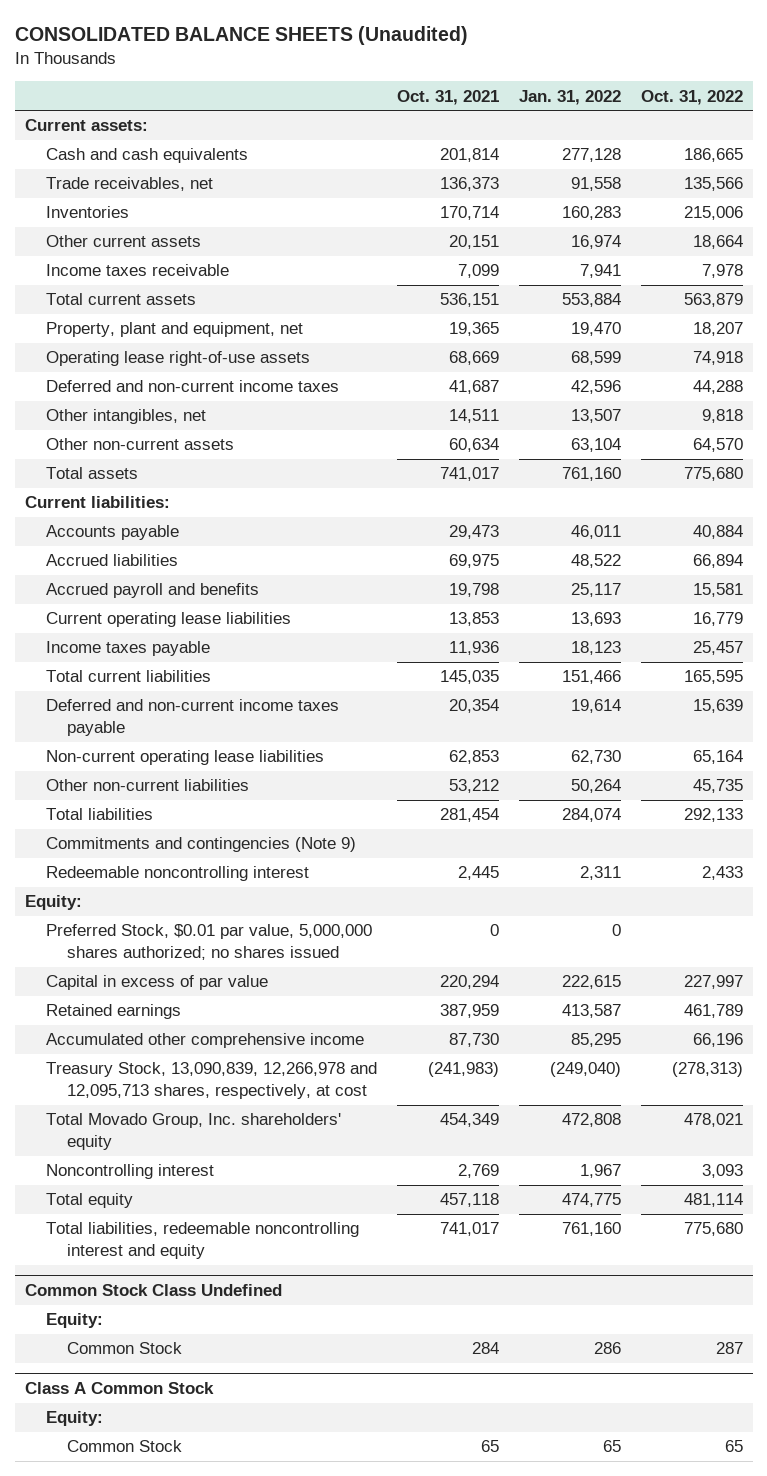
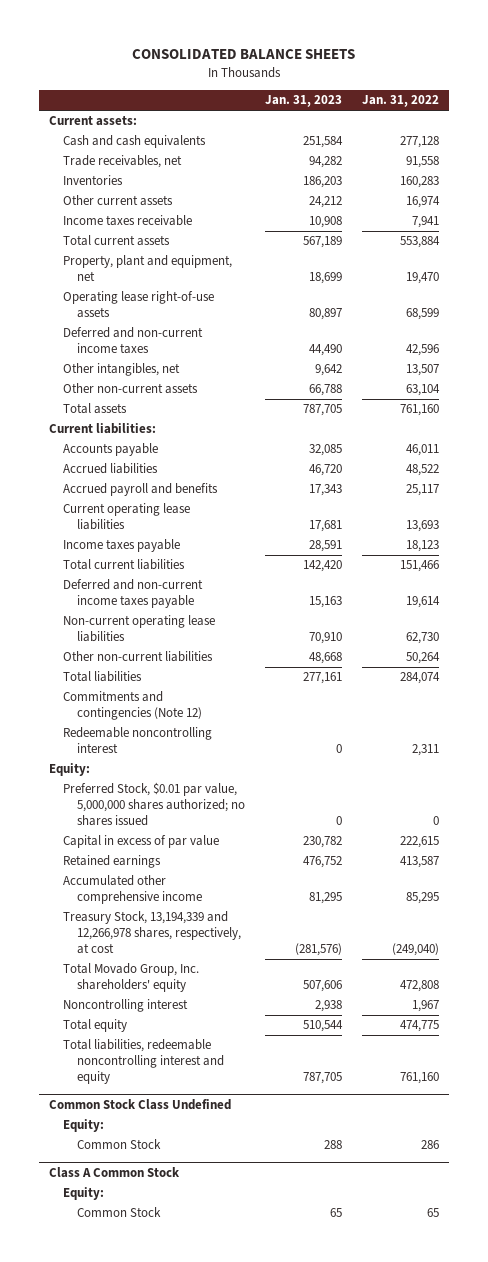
- CONSOLIDATED BALANCE SHEETS (Unaudited)
+ CONSOLIDATED BALANCE SHEETS
- | Oct. 31, 2021 | Jan. 31, 2022 | Oct. 31, 2022
+ | Jan. 31, 2023 | Jan. 31, 2022
- Commitments and contingencies (Note 9)
+ Commitments and contingencies (Note 12)
- Treasury Stock, 13,090,839, 12,266,978 and 12,095,713 shares, respectively, at cost | (241,983) | (249,040) | (278,313)
+ Treasury Stock, 13,194,339 and 12,266,978 shares, respectively, at cost | (281,576) | (249,040)

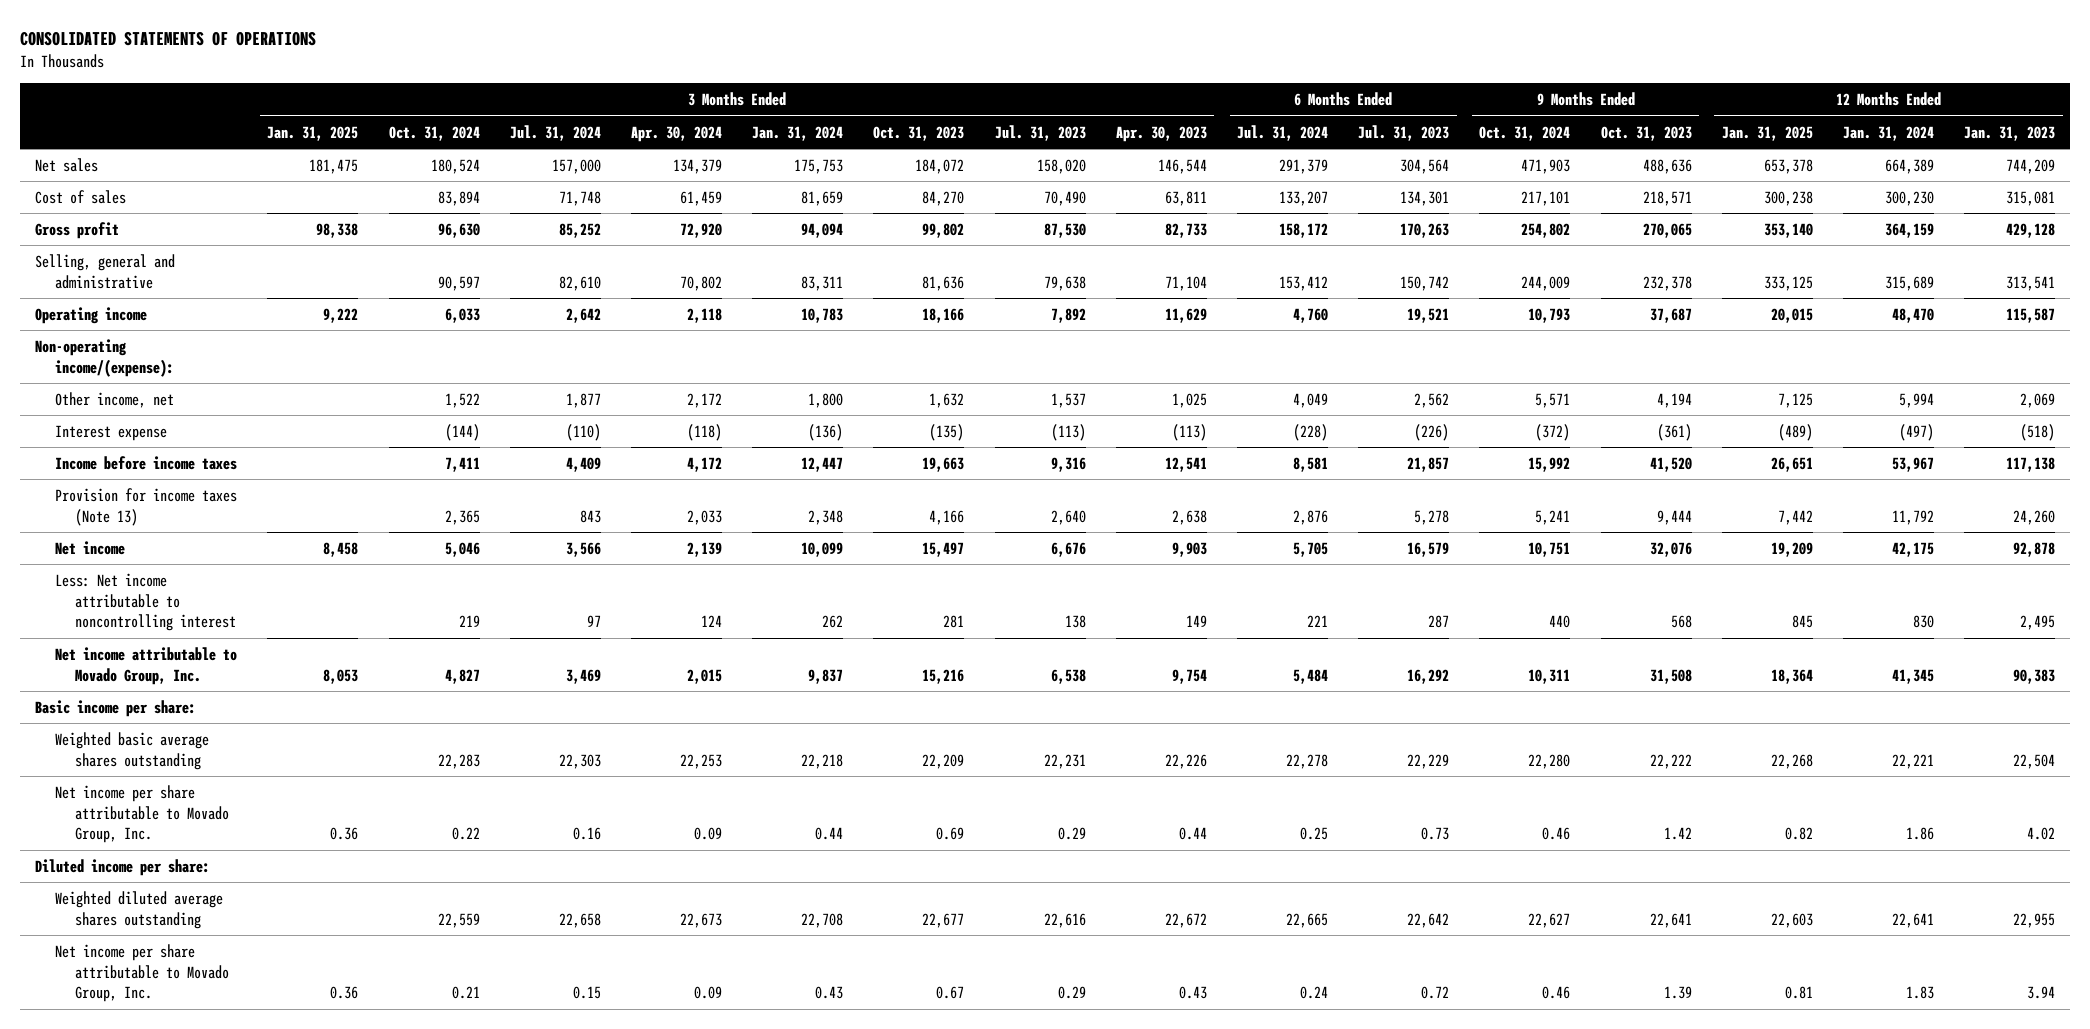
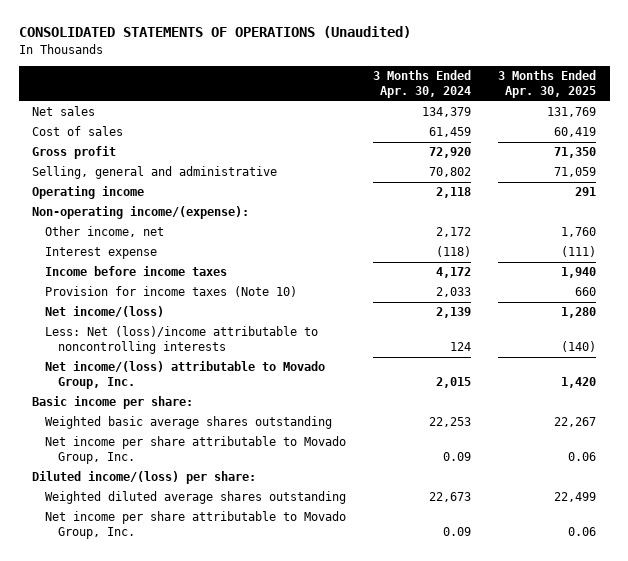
- CONSOLIDATED STATEMENTS OF OPERATIONS
+ CONSOLIDATED STATEMENTS OF OPERATIONS (Unaudited)
- | 3 Months Ended Jan. 31, 2025 | 3 Months Ended Oct. 31, 2024 | 3 Months Ended Jul. 31, 2024 | 3 Months Ended Apr. 30, 2024 | 3 Months Ended Jan. 31, 2024 | 3 Months Ended Oct. 31, 2023 | 3 Months Ended Jul. 31, 2023 | 3 Months Ended Apr. 30, 2023 | 6 Months Ended Jul. 31, 2024 | 6 Months Ended Jul. 31, 2023 | 9 Months Ended Oct. 31, 2024 | 9 Months Ended Oct. 31, 2023 | 12 Months Ended Jan. 31, 2025 | 12 Months Ended Jan. 31, 2024 | 12 Months Ended Jan. 31, 2023
+ | 3 Months Ended Apr. 30, 2024 | 3 Months Ended Apr. 30, 2025
- Provision for income taxes (Note 13) | | 2,365 | 843 | 2,033 | 2,348 | 4,166 | 2,640 | 2,638 | 2,876 | 5,278 | 5,241 | 9,444 | 7,442 | 11,792 | 24,260
- Net income | 8,458 | 5,046 | 3,566 | 2,139 | 10,099 | 15,497 | 6,676 | 9,903 | 5,705 | 16,579 | 10,751 | 32,076 | 19,209 | 42,175 | 92,878
- Less: Net income attributable to noncontrolling interest | | 219 | 97 | 124 | 262 | 281 | 138 | 149 | 221 | 287 | 440 | 568 | 845 | 830 | 2,495
- Net income attributable to Movado Group, Inc. | 8,053 | 4,827 | 3,469 | 2,015 | 9,837 | 15,216 | 6,538 | 9,754 | 5,484 | 16,292 | 10,311 | 31,508 | 18,364 | 41,345 | 90,383
+ Provision for income taxes (Note 10) | 2,033 | 660
+ Net income/(loss) | 2,139 | 1,280
+ Less: Net (loss)/income attributable to noncontrolling interests | 124 | (140)
+ Net income/(loss) attributable to Movado Group, Inc. | 2,015 | 1,420
- Diluted income per share:
+ Diluted income/(loss) per share:

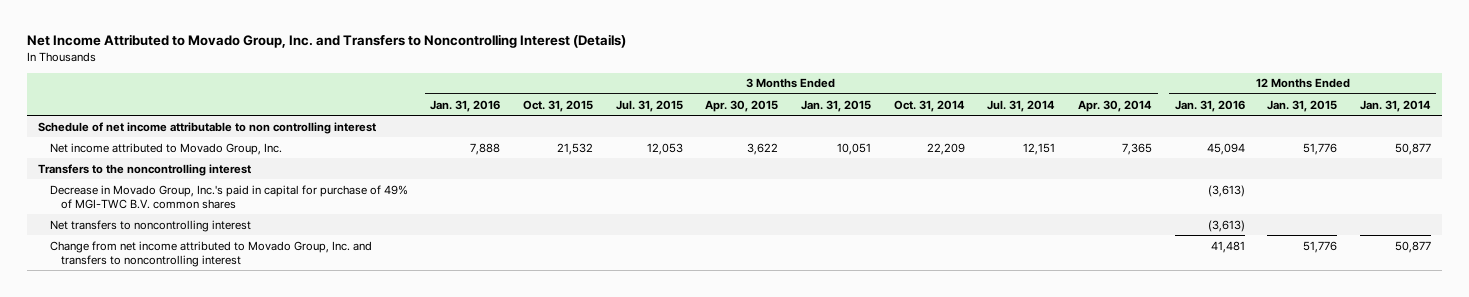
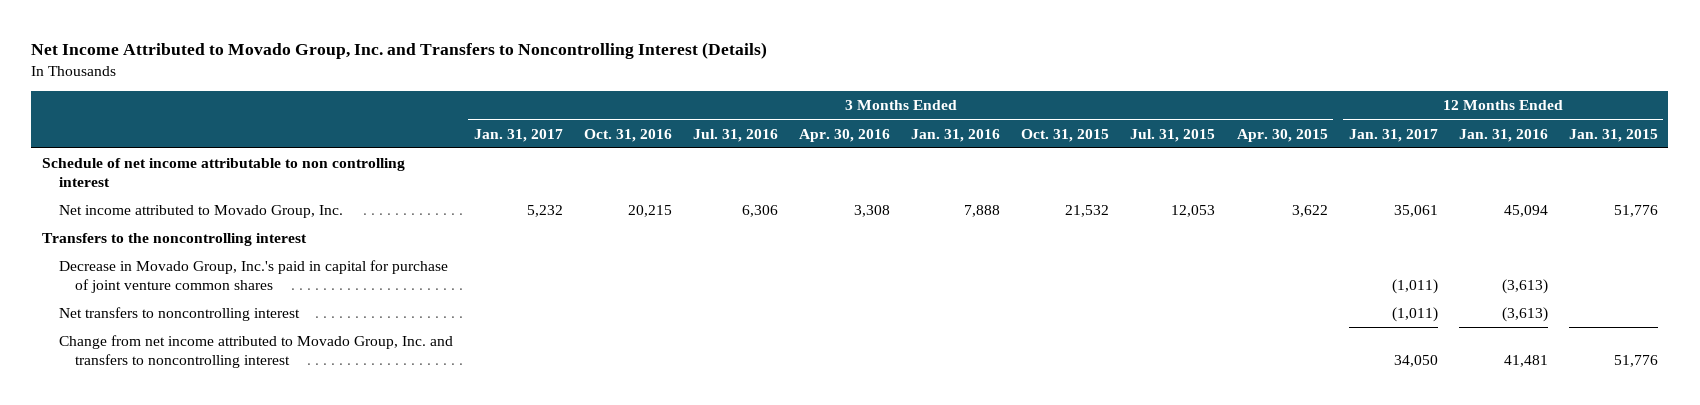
- | 3 Months Ended Jan. 31, 2016 | 3 Months Ended Oct. 31, 2015 | 3 Months Ended Jul. 31, 2015 | 3 Months Ended Apr. 30, 2015 | 3 Months Ended Jan. 31, 2015 | 3 Months Ended Oct. 31, 2014 | 3 Months Ended Jul. 31, 2014 | 3 Months Ended Apr. 30, 2014 | 12 Months Ended Jan. 31, 2016 | 12 Months Ended Jan. 31, 2015 | 12 Months Ended Jan. 31, 2014
+ | 3 Months Ended Jan. 31, 2017 | 3 Months Ended Oct. 31, 2016 | 3 Months Ended Jul. 31, 2016 | 3 Months Ended Apr. 30, 2016 | 3 Months Ended Jan. 31, 2016 | 3 Months Ended Oct. 31, 2015 | 3 Months Ended Jul. 31, 2015 | 3 Months Ended Apr. 30, 2015 | 12 Months Ended Jan. 31, 2017 | 12 Months Ended Jan. 31, 2016 | 12 Months Ended Jan. 31, 2015
- Decrease in Movado Group, Inc.'s paid in capital for purchase of 49% of MGI-TWC B.V. common shares | | | | | | | | | (3,613) | |
+ Decrease in Movado Group, Inc.'s paid in capital for purchase of joint venture common shares | | | | | | | | | (1,011) | (3,613) |

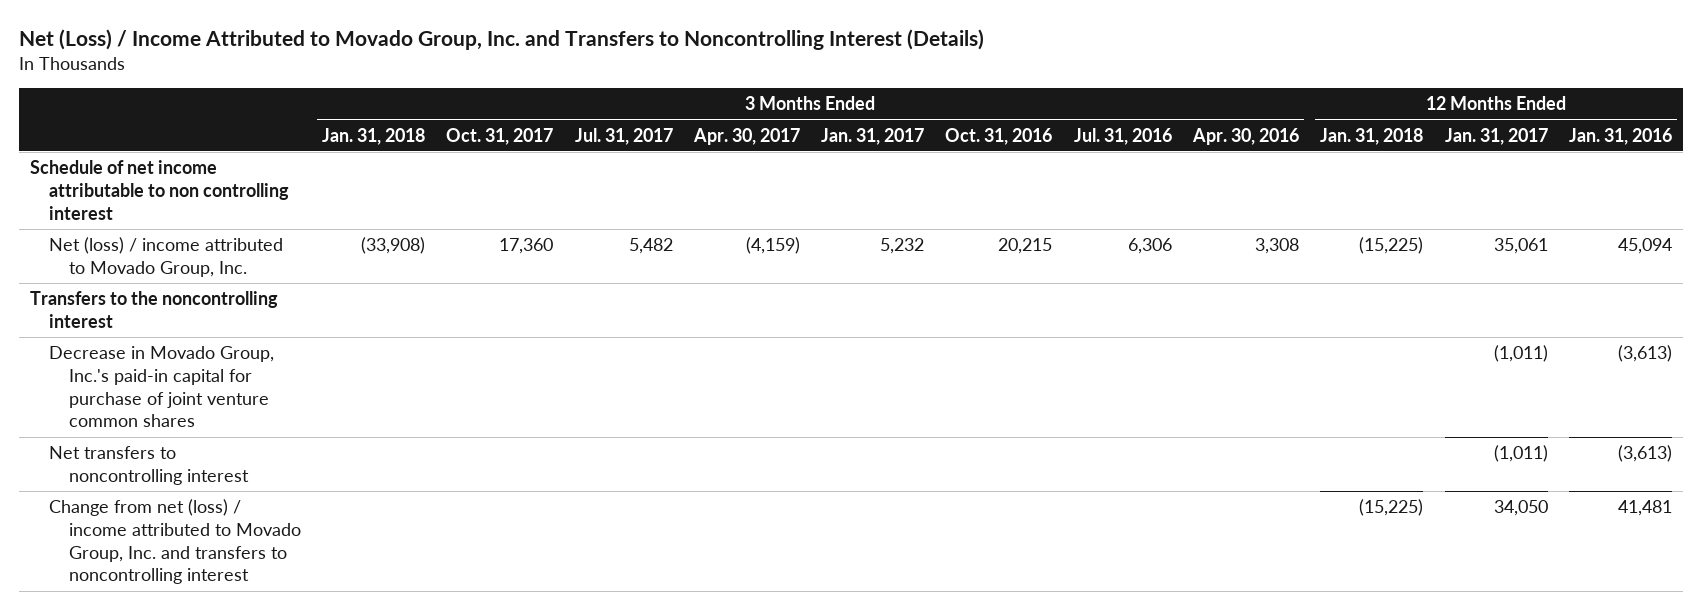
- Net Income Attributed to Movado Group, Inc. and Transfers to Noncontrolling Interest (Details)
+ Net (Loss) / Income Attributed to Movado Group, Inc. and Transfers to Noncontrolling Interest (Details)
- | 3 Months Ended Jan. 31, 2017 | 3 Months Ended Oct. 31, 2016 | 3 Months Ended Jul. 31, 2016 | 3 Months Ended Apr. 30, 2016 | 3 Months Ended Jan. 31, 2016 | 3 Months Ended Oct. 31, 2015 | 3 Months Ended Jul. 31, 2015 | 3 Months Ended Apr. 30, 2015 | 12 Months Ended Jan. 31, 2017 | 12 Months Ended Jan. 31, 2016 | 12 Months Ended Jan. 31, 2015
+ | 3 Months Ended Jan. 31, 2018 | 3 Months Ended Oct. 31, 2017 | 3 Months Ended Jul. 31, 2017 | 3 Months Ended Apr. 30, 2017 | 3 Months Ended Jan. 31, 2017 | 3 Months Ended Oct. 31, 2016 | 3 Months Ended Jul. 31, 2016 | 3 Months Ended Apr. 30, 2016 | 12 Months Ended Jan. 31, 2018 | 12 Months Ended Jan. 31, 2017 | 12 Months Ended Jan. 31, 2016
- Net income attributed to Movado Group, Inc. | 5,232 | 20,215 | 6,306 | 3,308 | 7,888 | 21,532 | 12,053 | 3,622 | 35,061 | 45,094 | 51,776
+ Net (loss) / income attributed to Movado Group, Inc. | (33,908) | 17,360 | 5,482 | (4,159) | 5,232 | 20,215 | 6,306 | 3,308 | (15,225) | 35,061 | 45,094
- Decrease in Movado Group, Inc.'s paid in capital for purchase of joint venture common shares | | | | | | | | | (1,011) | (3,613) |
+ Decrease in Movado Group, Inc.'s paid-in capital for purchase of joint venture common shares | | | | | | | | | | (1,011) | (3,613)
- Change from net income attributed to Movado Group, Inc. and transfers to noncontrolling interest | | | | | | | | | 34,050 | 41,481 | 51,776
+ Change from net (loss) / income attributed to Movado Group, Inc. and transfers to noncontrolling interest | | | | | | | | | (15,225) | 34,050 | 41,481

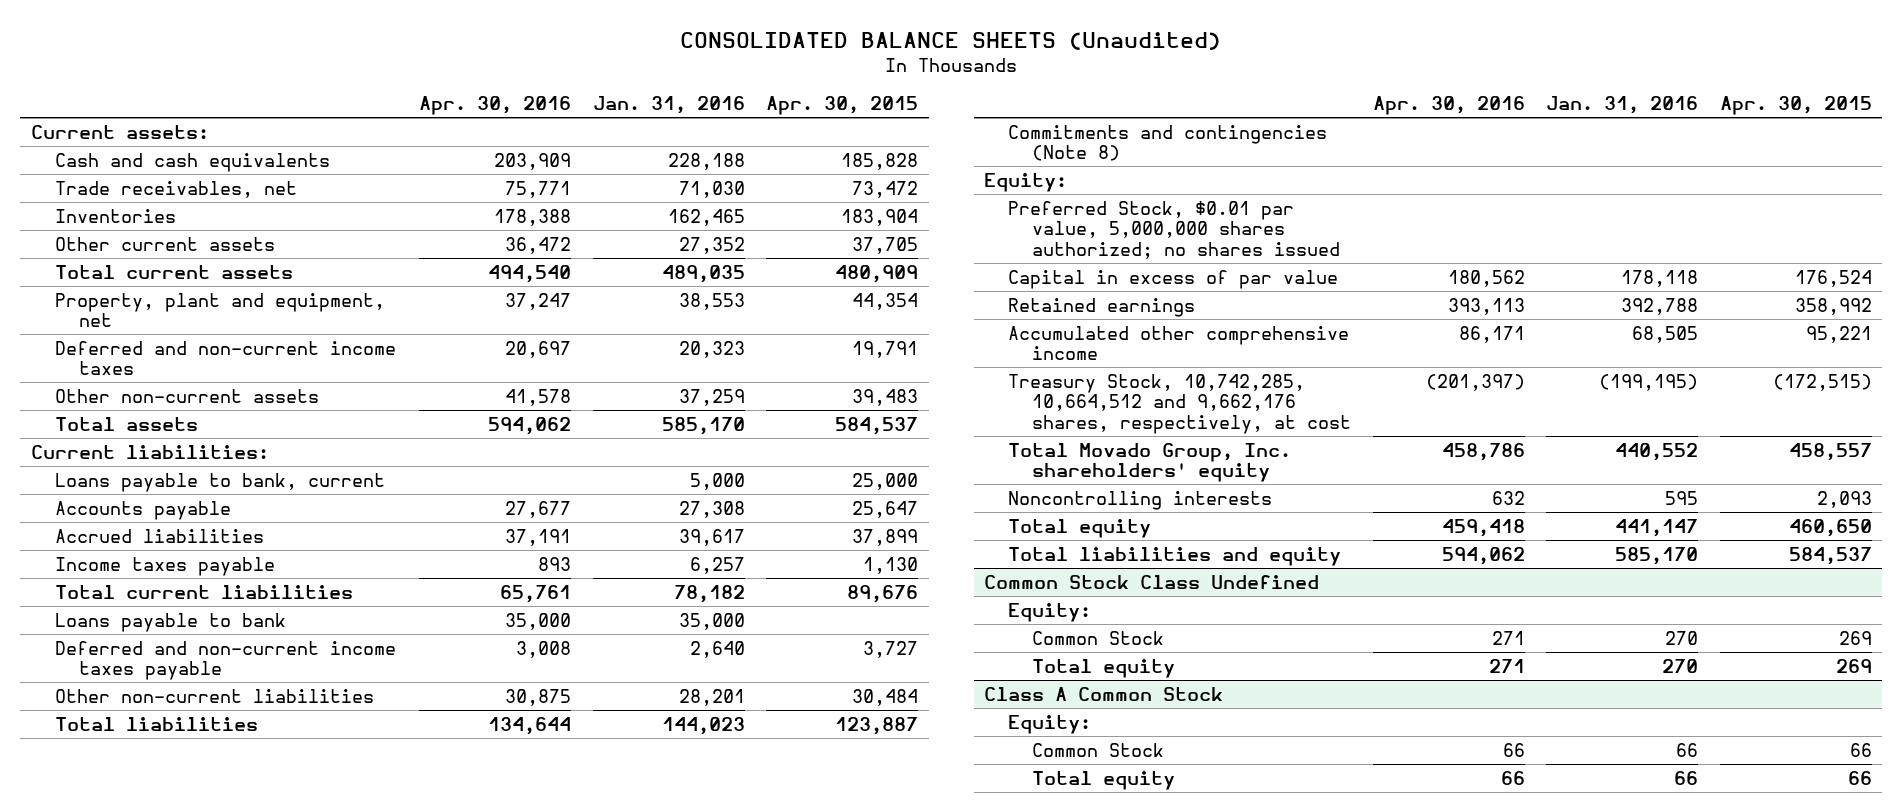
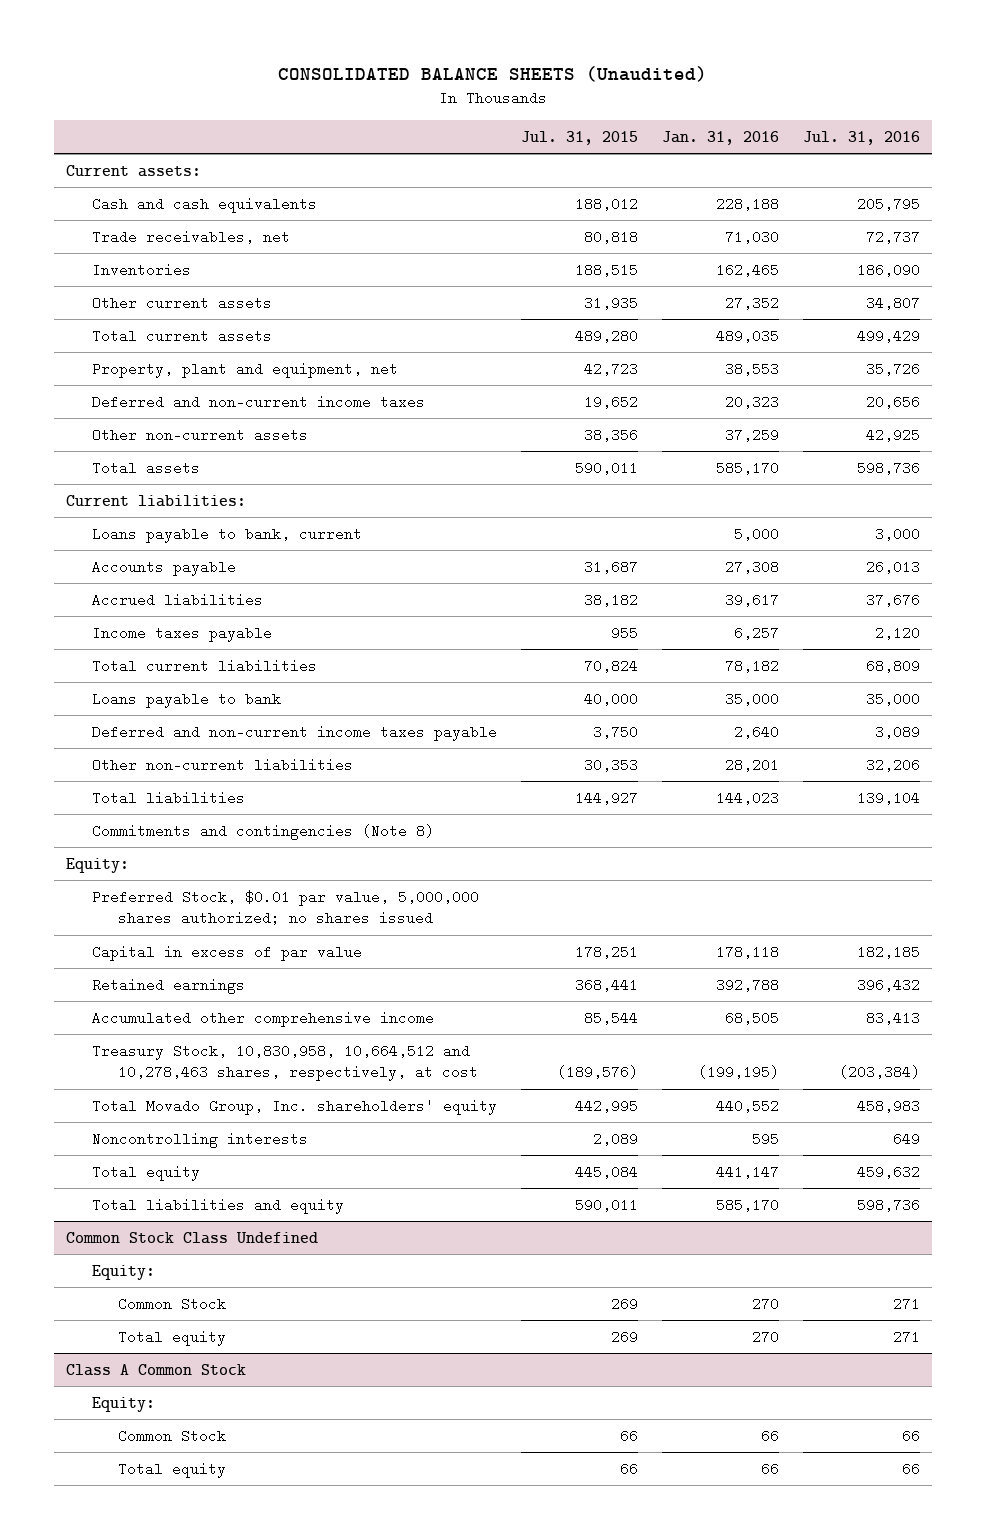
- | Apr. 30, 2016 | Jan. 31, 2016 | Apr. 30, 2015
+ | Jul. 31, 2015 | Jan. 31, 2016 | Jul. 31, 2016
- Treasury Stock, 10,742,285, 10,664,512 and 9,662,176 shares, respectively, at cost | (201,397) | (199,195) | (172,515)
+ Treasury Stock, 10,830,958, 10,664,512 and 10,278,463 shares, respectively, at cost | (189,576) | (199,195) | (203,384)

